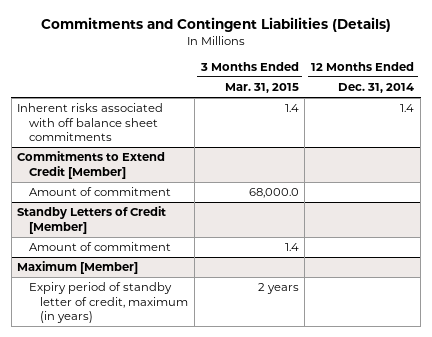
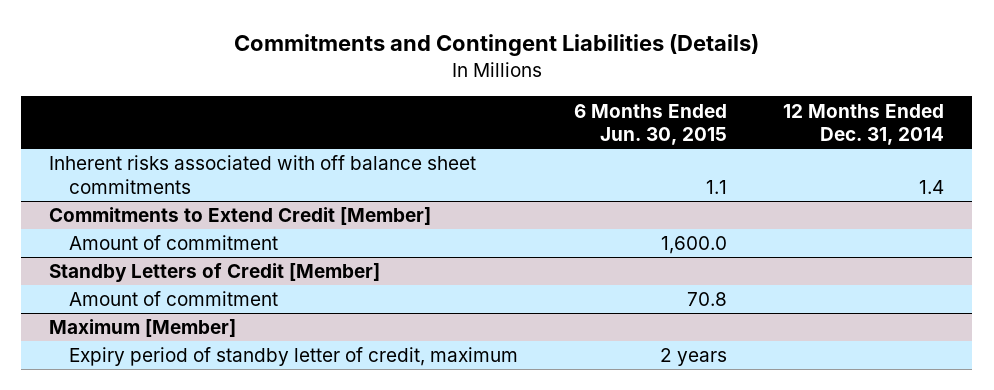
- | 3 Months Ended Mar. 31, 2015 | 12 Months Ended Dec. 31, 2014
+ | 6 Months Ended Jun. 30, 2015 | 12 Months Ended Dec. 31, 2014
@ Maximum [Member]
- Expiry period of standby letter of credit, maximum (in years) | 2 years |
+ Expiry period of standby letter of credit, maximum | 2 years |

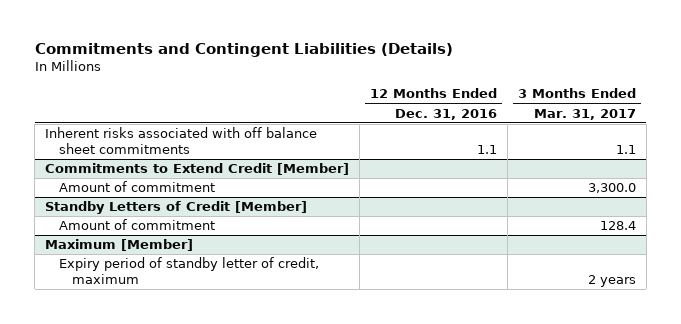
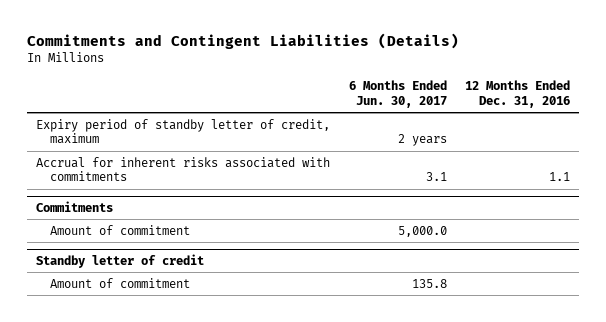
- | 12 Months Ended Dec. 31, 2016 | 3 Months Ended Mar. 31, 2017
+ | 6 Months Ended Jun. 30, 2017 | 12 Months Ended Dec. 31, 2016
- Inherent risks associated with off balance sheet commitments | 1.1 | 1.1
- Commitments to Extend Credit [Member]
+ Expiry period of standby letter of credit, maximum | 2 years |
+ Accrual for inherent risks associated with commitments | 3.1 | 1.1
+ Commitments
- Standby Letters of Credit [Member]
+ Standby letter of credit
- Maximum [Member]
- Expiry period of standby letter of credit, maximum | | 2 years

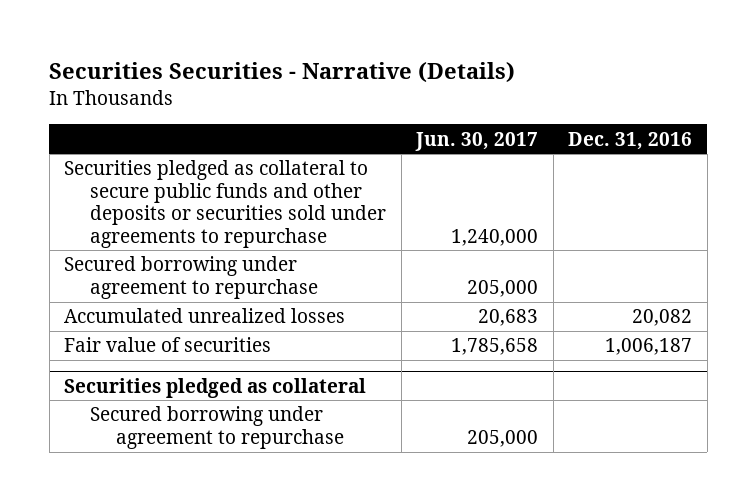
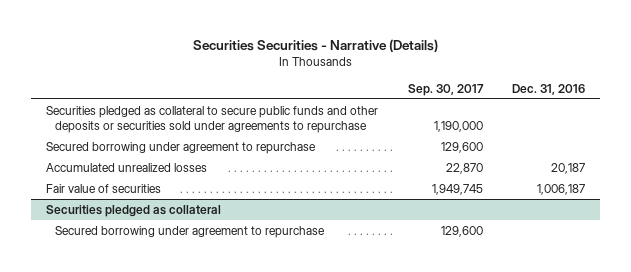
- | Jun. 30, 2017 | Dec. 31, 2016
+ | Sep. 30, 2017 | Dec. 31, 2016
- Accumulated unrealized losses | 20,683 | 20,082
+ Accumulated unrealized losses | 22,870 | 20,187

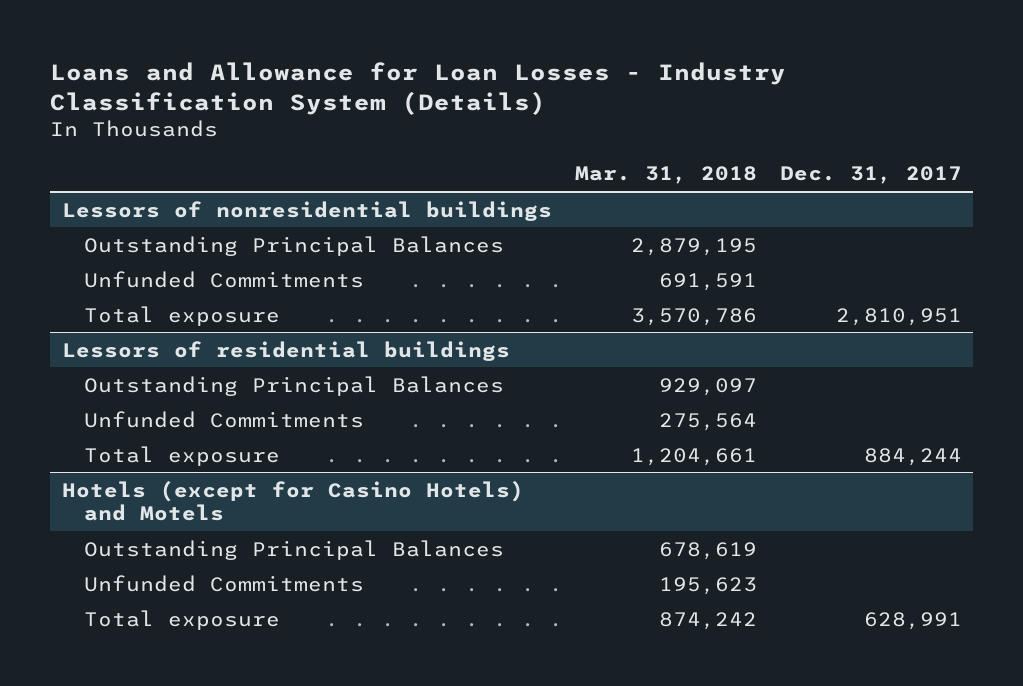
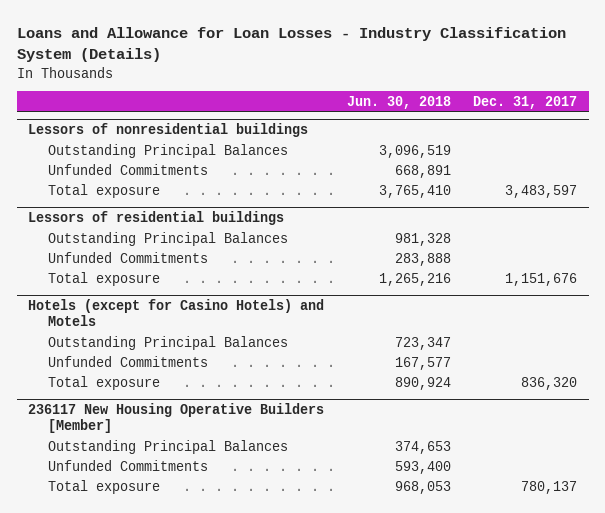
- | Mar. 31, 2018 | Dec. 31, 2017
+ | Jun. 30, 2018 | Dec. 31, 2017
@ Lessors of nonresidential buildings
- Total exposure | 3,570,786 | 2,810,951
+ Total exposure | 3,765,410 | 3,483,597
@ Lessors of residential buildings
- Total exposure | 1,204,661 | 884,244
+ Total exposure | 1,265,216 | 1,151,676
@ Hotels (except for Casino Hotels) and Motels
- Total exposure | 874,242 | 628,991
+ Total exposure | 890,924 | 836,320
+ 236117 New Housing Operative Builders [Member]
+ Outstanding Principal Balances | 374,653 |
+ Unfunded Commitments | 593,400 |
+ Total exposure | 968,053 | 780,137

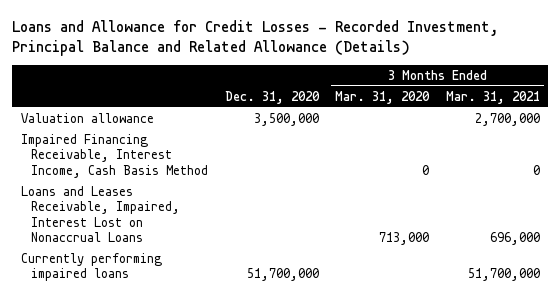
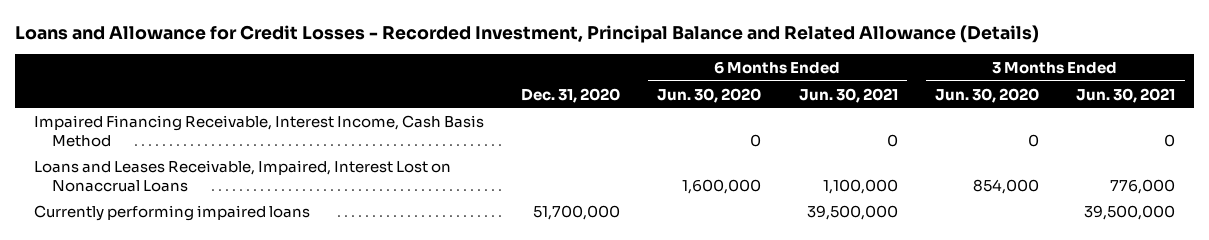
- | Dec. 31, 2020 | 3 Months Ended Mar. 31, 2020 | 3 Months Ended Mar. 31, 2021
+ | Dec. 31, 2020 | 6 Months Ended Jun. 30, 2020 | 6 Months Ended Jun. 30, 2021 | 3 Months Ended Jun. 30, 2020 | 3 Months Ended Jun. 30, 2021
- Valuation allowance | 3,500,000 | | 2,700,000

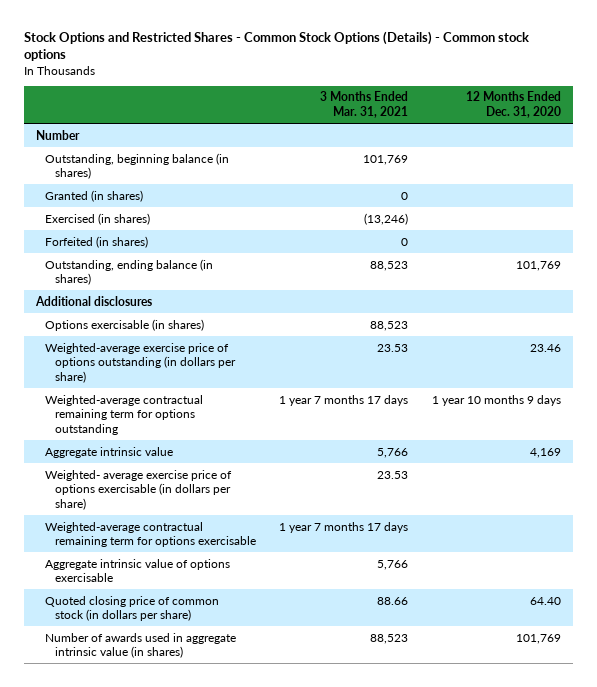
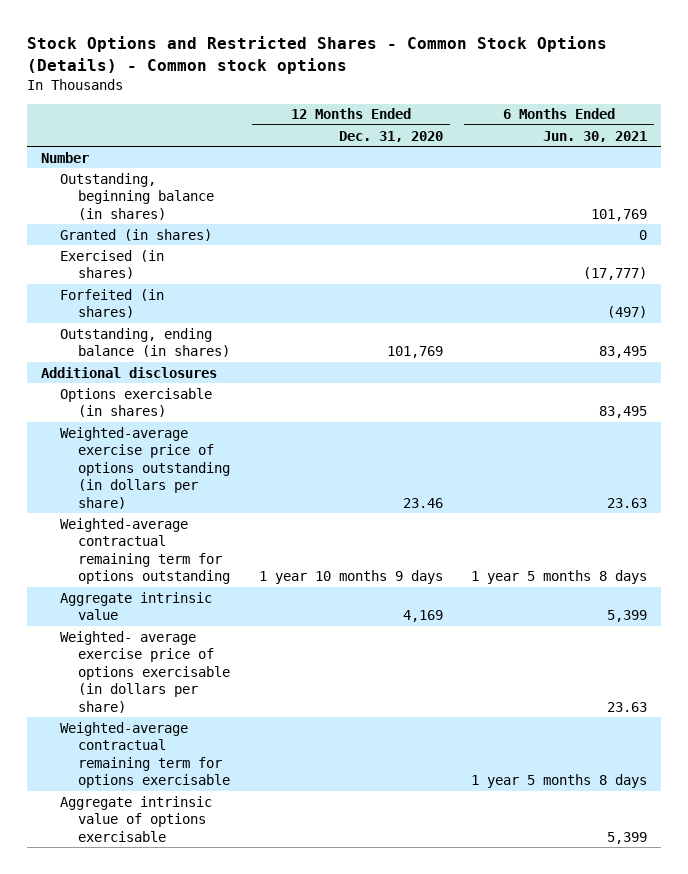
- | 3 Months Ended Mar. 31, 2021 | 12 Months Ended Dec. 31, 2020
+ | 12 Months Ended Dec. 31, 2020 | 6 Months Ended Jun. 30, 2021
- Quoted closing price of common stock (in dollars per share) | 88.66 | 64.40
- Number of awards used in aggregate intrinsic value (in shares) | 88,523 | 101,769

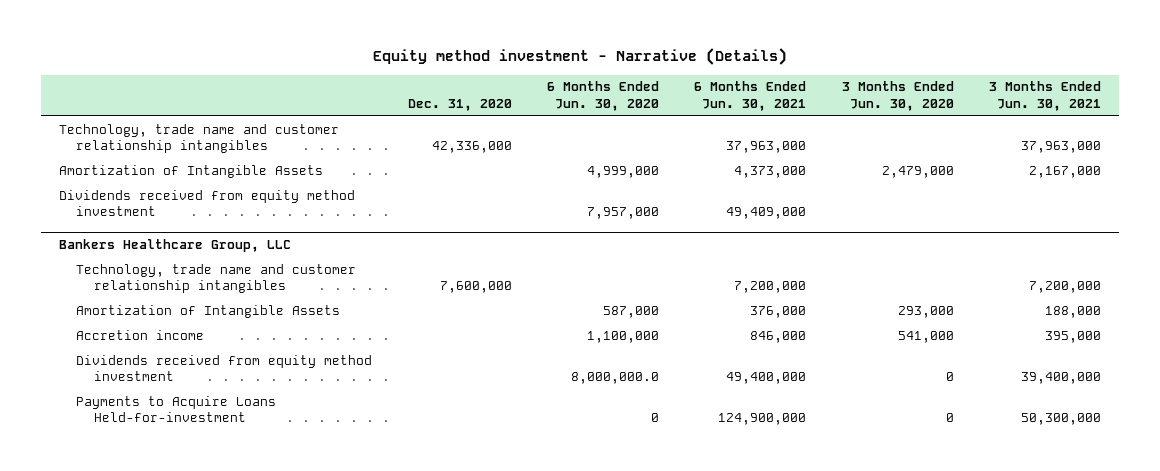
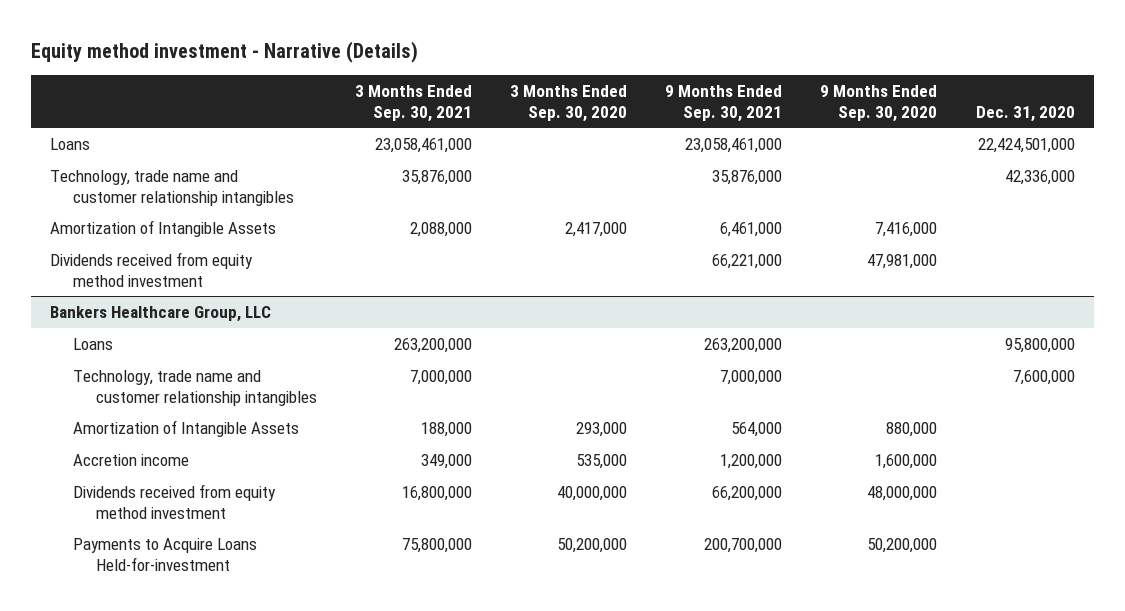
- | Dec. 31, 2020 | 6 Months Ended Jun. 30, 2020 | 6 Months Ended Jun. 30, 2021 | 3 Months Ended Jun. 30, 2020 | 3 Months Ended Jun. 30, 2021
+ | 3 Months Ended Sep. 30, 2021 | 3 Months Ended Sep. 30, 2020 | 9 Months Ended Sep. 30, 2021 | 9 Months Ended Sep. 30, 2020 | Dec. 31, 2020
+ Loans | 23,058,461,000 | | 23,058,461,000 | | 22,424,501,000
@ Bankers Healthcare Group, LLC
+ Loans | 263,200,000 | | 263,200,000 | | 95,800,000

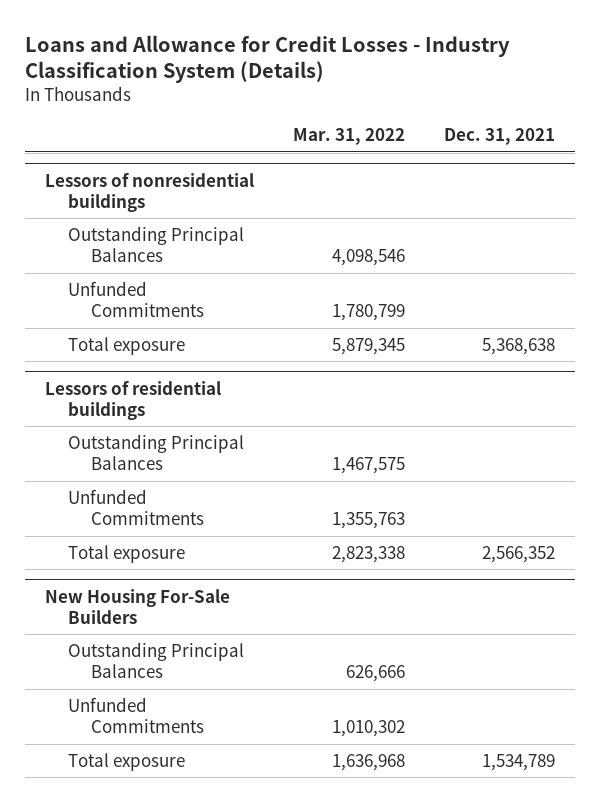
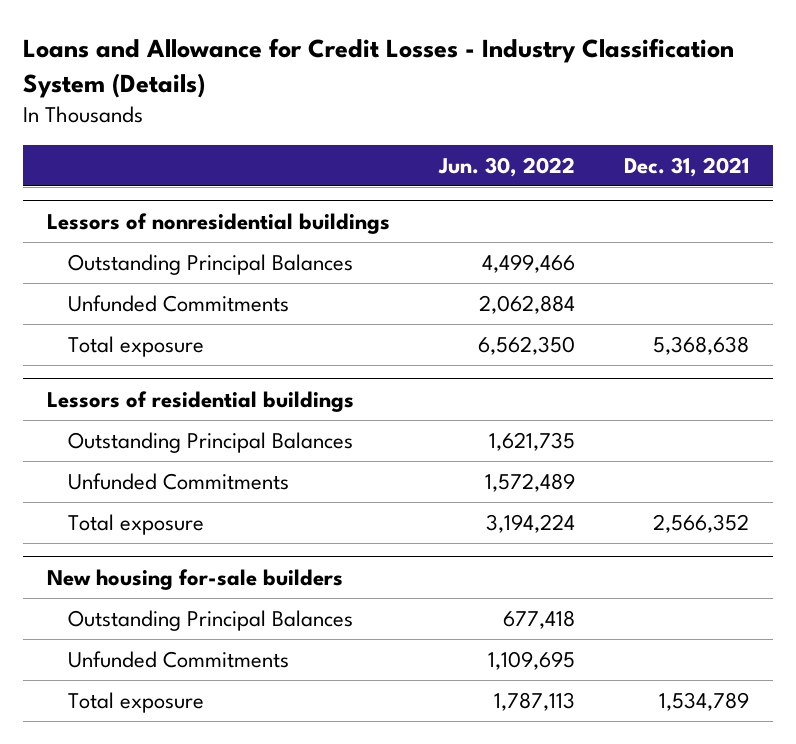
- | Mar. 31, 2022 | Dec. 31, 2021
+ | Jun. 30, 2022 | Dec. 31, 2021
- New Housing For-Sale Builders
+ New housing for-sale builders

